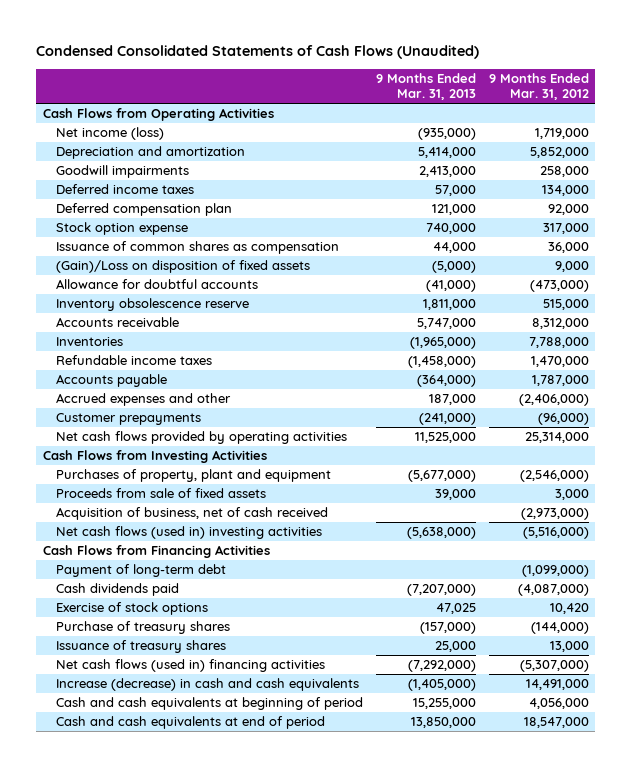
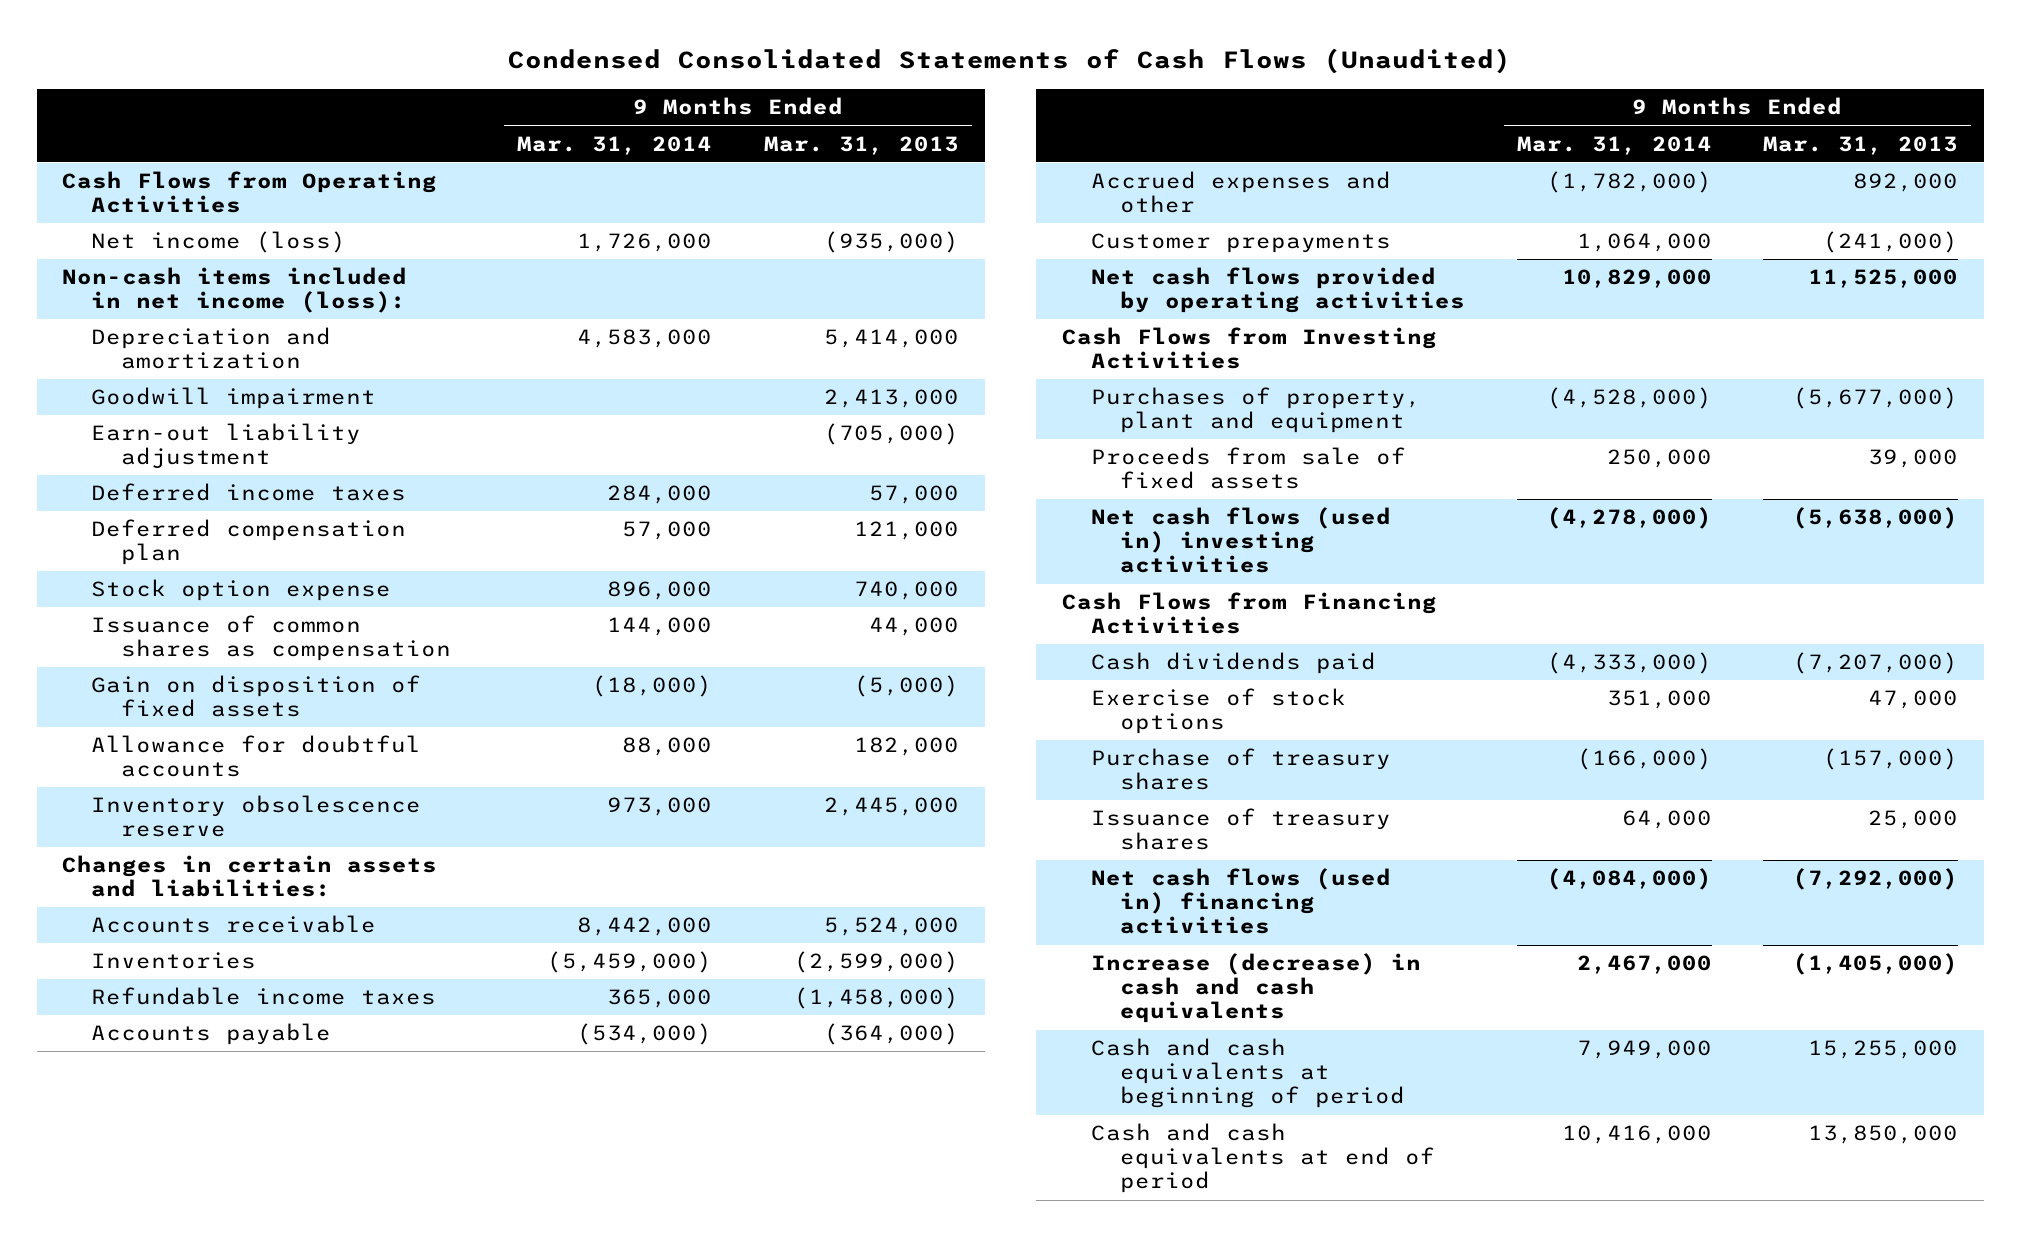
- | 9 Months Ended Mar. 31, 2013 | 9 Months Ended Mar. 31, 2012
+ | 9 Months Ended Mar. 31, 2014 | 9 Months Ended Mar. 31, 2013
+ Non-cash items included in net income (loss):
- Goodwill impairments | 2,413,000 | 258,000
+ Goodwill impairment | | 2,413,000
+ Earn-out liability adjustment | | (705,000)
- (Gain)/Loss on disposition of fixed assets | (5,000) | 9,000
- Allowance for doubtful accounts | (41,000) | (473,000)
- Inventory obsolescence reserve | 1,811,000 | 515,000
- Accounts receivable | 5,747,000 | 8,312,000
- Inventories | (1,965,000) | 7,788,000
+ Gain on disposition of fixed assets | (18,000) | (5,000)
+ Allowance for doubtful accounts | 88,000 | 182,000
+ Inventory obsolescence reserve | 973,000 | 2,445,000
+ Changes in certain assets and liabilities:
+ Accounts receivable | 8,442,000 | 5,524,000
+ Inventories | (5,459,000) | (2,599,000)
- Accrued expenses and other | 187,000 | (2,406,000)
+ Accrued expenses and other | (1,782,000) | 892,000
- Acquisition of business, net of cash received | | (2,973,000)
- Payment of long-term debt | | (1,099,000)
- Exercise of stock options | 47,025 | 10,420
+ Exercise of stock options | 351,000 | 47,000

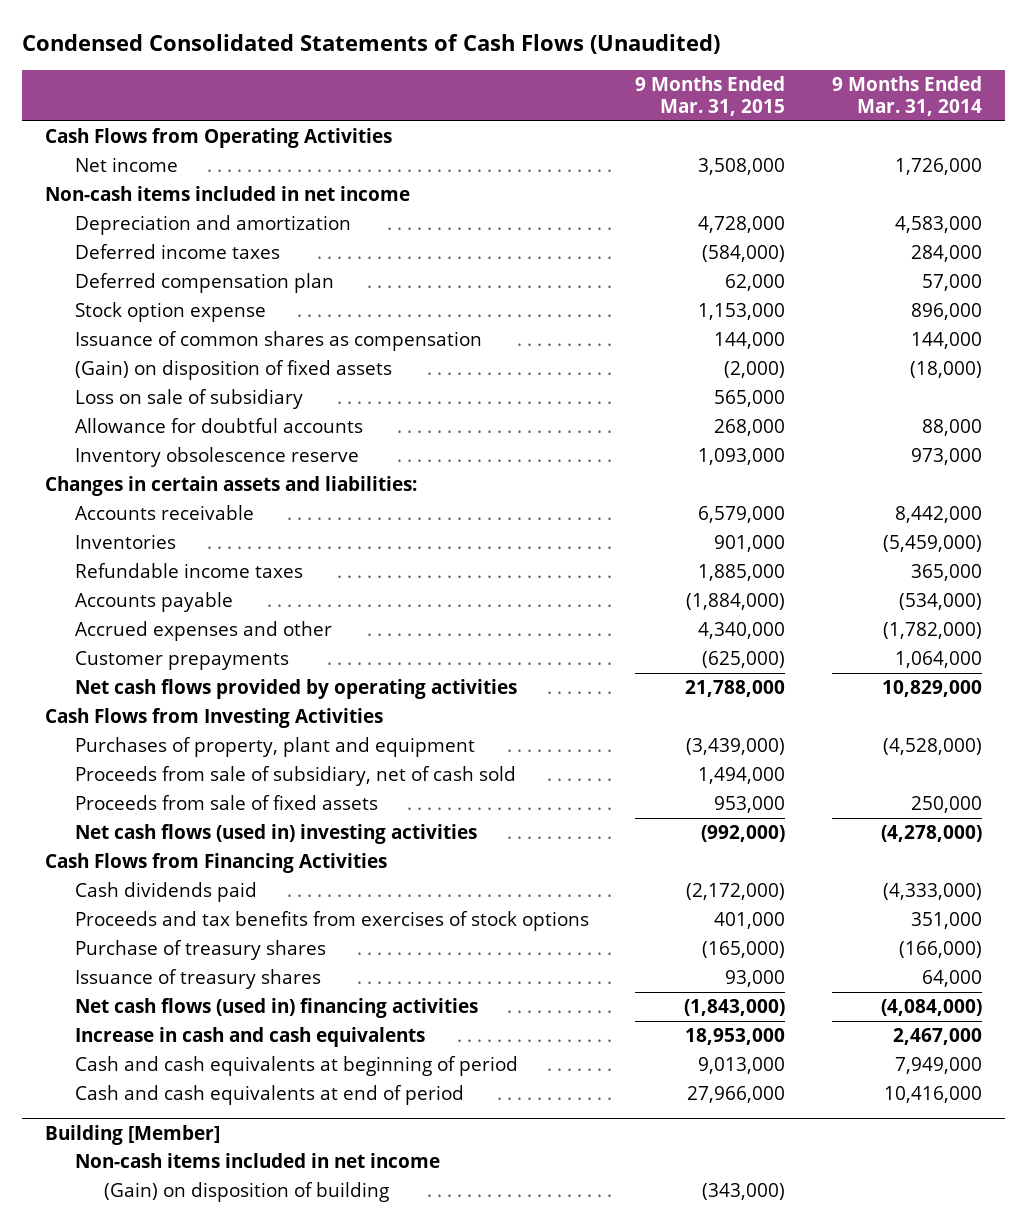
- | 9 Months Ended Mar. 31, 2014 | 9 Months Ended Mar. 31, 2013
+ | 9 Months Ended Mar. 31, 2015 | 9 Months Ended Mar. 31, 2014
- Net income (loss) | 1,726,000 | (935,000)
- Non-cash items included in net income (loss):
+ Net income | 3,508,000 | 1,726,000
+ Non-cash items included in net income
- Goodwill impairment | | 2,413,000
- Earn-out liability adjustment | | (705,000)
- Gain on disposition of fixed assets | (18,000) | (5,000)
+ (Gain) on disposition of fixed assets | (2,000) | (18,000)
+ Loss on sale of subsidiary | 565,000 |
+ Proceeds from sale of subsidiary, net of cash sold | 1,494,000 |
- Exercise of stock options | 351,000 | 47,000
+ Proceeds and tax benefits from exercises of stock options | 401,000 | 351,000
- Increase (decrease) in cash and cash equivalents | 2,467,000 | (1,405,000)
+ Increase in cash and cash equivalents | 18,953,000 | 2,467,000
+ Building [Member]
+ Non-cash items included in net income
+ (Gain) on disposition of building | (343,000) |

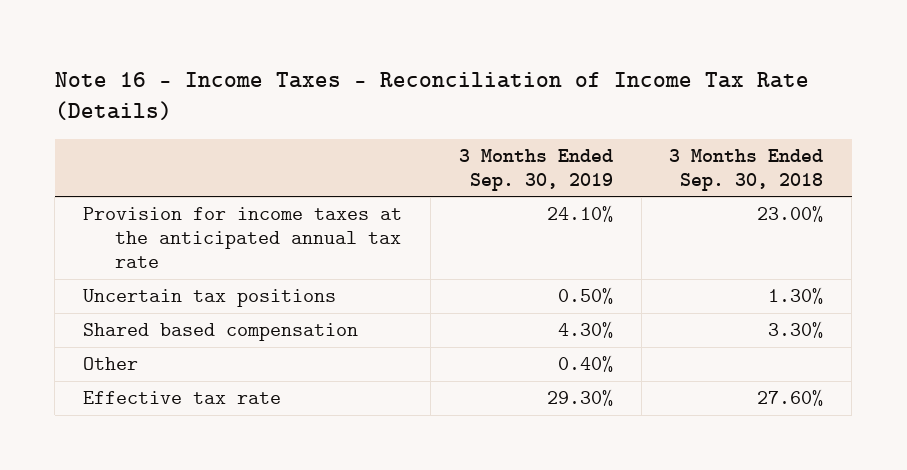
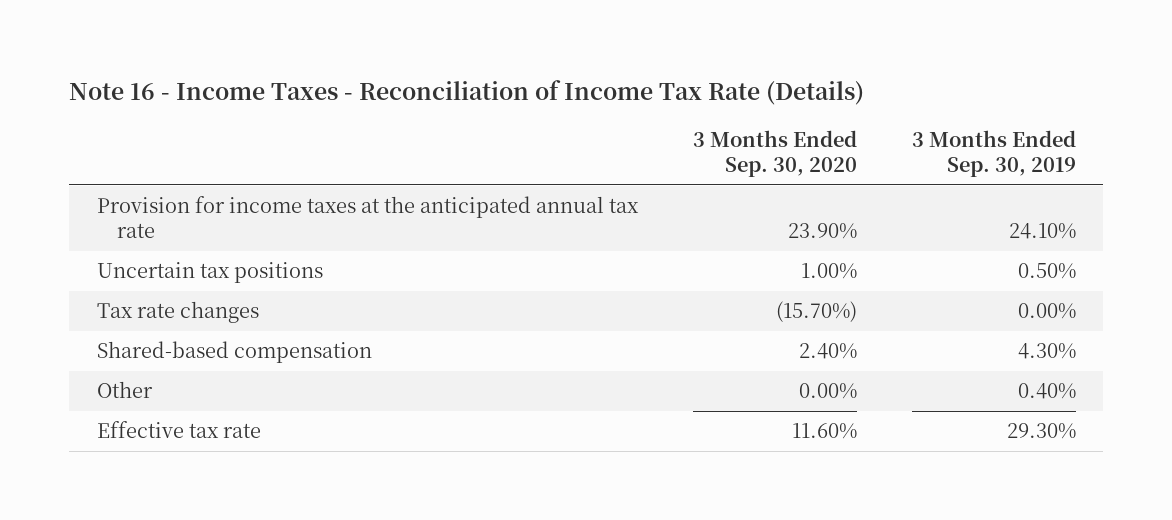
- | 3 Months Ended Sep. 30, 2019 | 3 Months Ended Sep. 30, 2018
+ | 3 Months Ended Sep. 30, 2020 | 3 Months Ended Sep. 30, 2019
- Shared based compensation | 4.30% | 3.30%
+ Tax rate changes | (15.70%) | 0.00%
+ Shared-based compensation | 2.40% | 4.30%

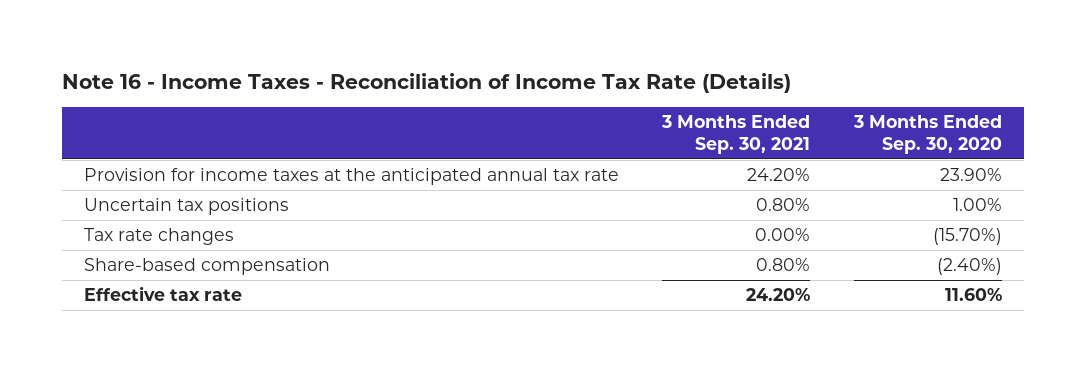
- | 3 Months Ended Sep. 30, 2020 | 3 Months Ended Sep. 30, 2019
+ | 3 Months Ended Sep. 30, 2021 | 3 Months Ended Sep. 30, 2020
- Shared-based compensation | 2.40% | 4.30%
- Other | 0.00% | 0.40%
+ Share-based compensation | 0.80% | (2.40%)

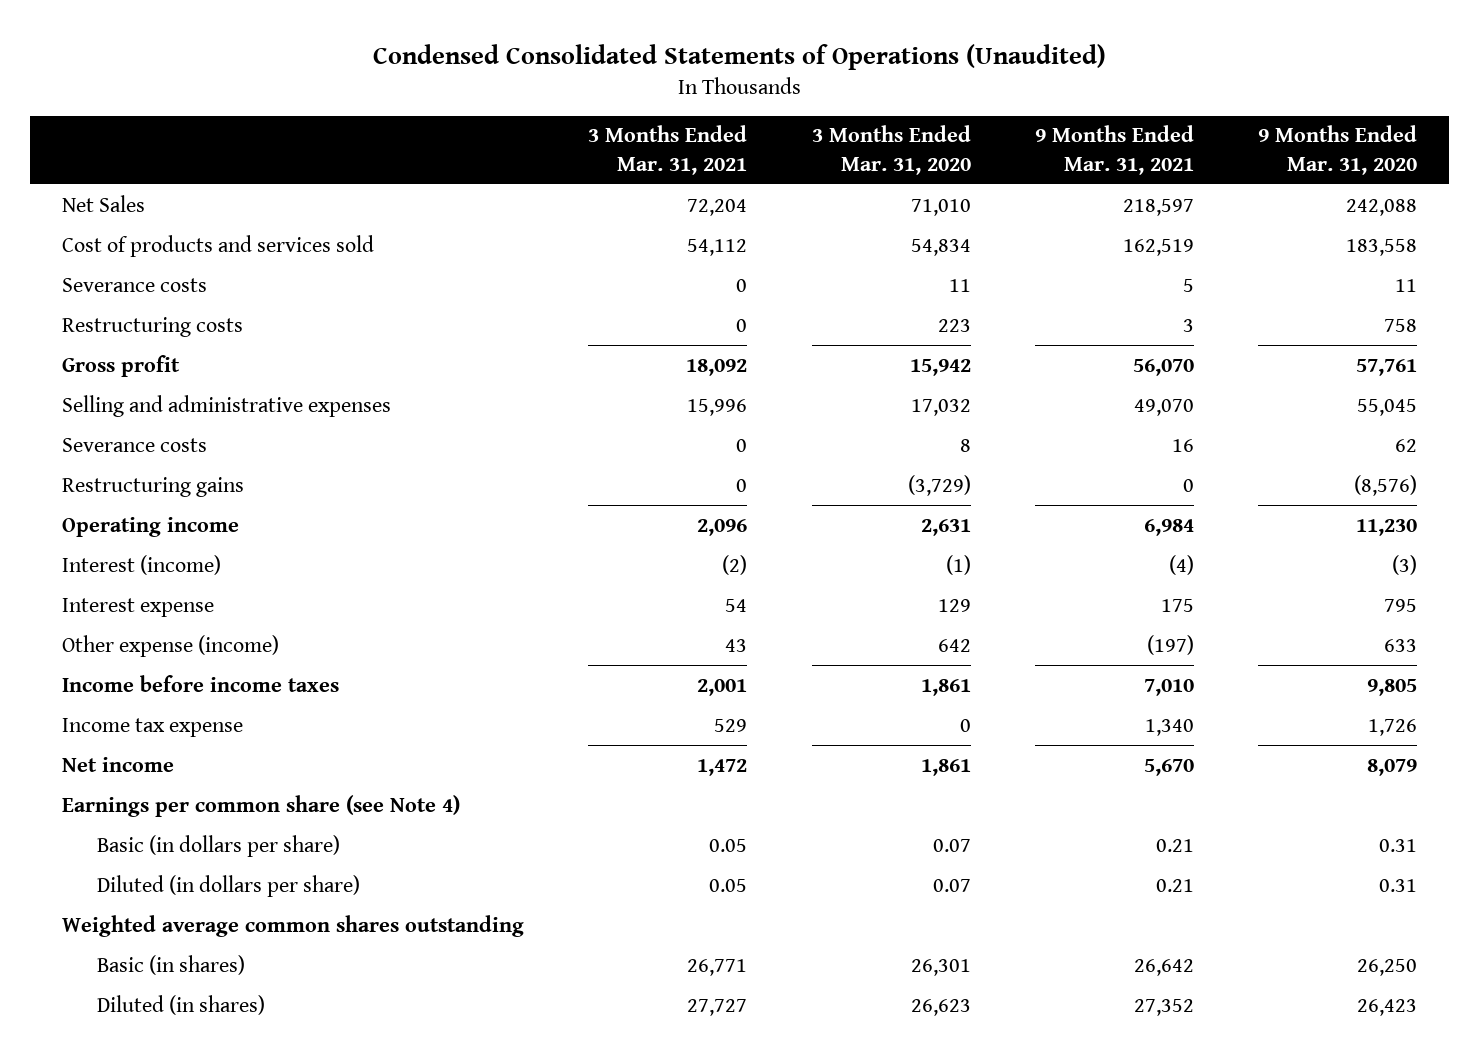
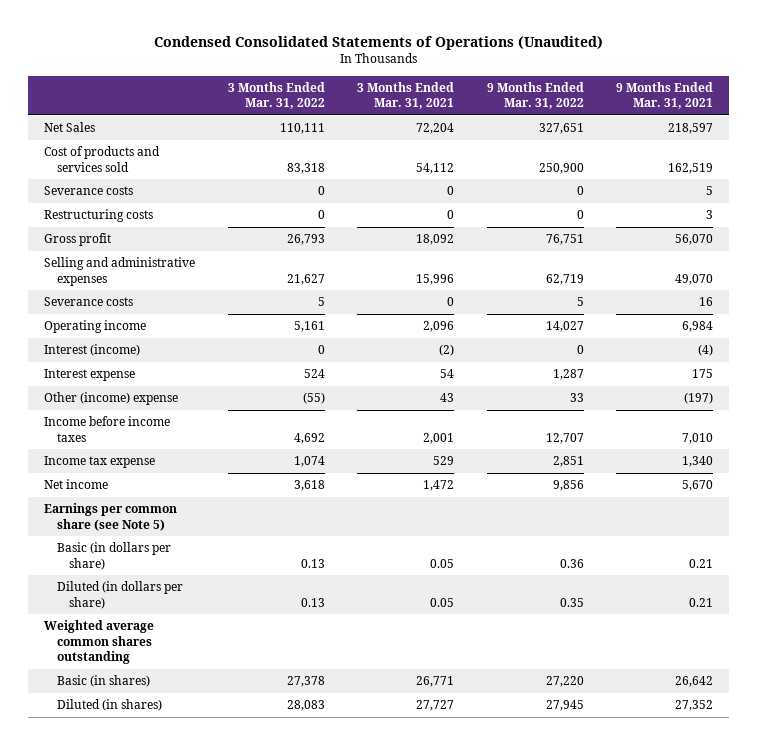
- | 3 Months Ended Mar. 31, 2021 | 3 Months Ended Mar. 31, 2020 | 9 Months Ended Mar. 31, 2021 | 9 Months Ended Mar. 31, 2020
+ | 3 Months Ended Mar. 31, 2022 | 3 Months Ended Mar. 31, 2021 | 9 Months Ended Mar. 31, 2022 | 9 Months Ended Mar. 31, 2021
- Restructuring gains | 0 | (3,729) | 0 | (8,576)
- Other expense (income) | 43 | 642 | (197) | 633
+ Other (income) expense | (55) | 43 | 33 | (197)
- Earnings per common share (see Note 4)
+ Earnings per common share (see Note 5)

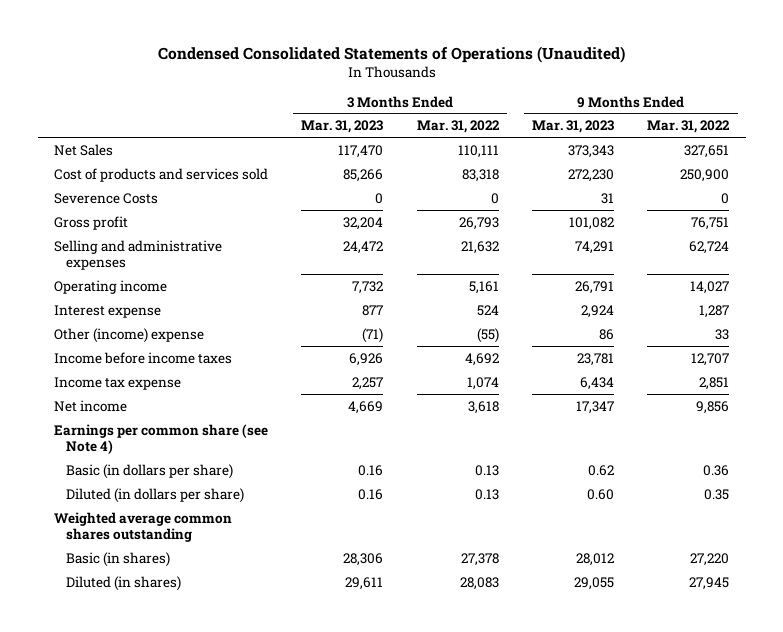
- | 3 Months Ended Mar. 31, 2022 | 3 Months Ended Mar. 31, 2021 | 9 Months Ended Mar. 31, 2022 | 9 Months Ended Mar. 31, 2021
+ | 3 Months Ended Mar. 31, 2023 | 3 Months Ended Mar. 31, 2022 | 9 Months Ended Mar. 31, 2023 | 9 Months Ended Mar. 31, 2022
- Severance costs | 0 | 0 | 0 | 5
- Restructuring costs | 0 | 0 | 0 | 3
+ Severence Costs | 0 | 0 | 31 | 0
- Selling and administrative expenses | 21,627 | 15,996 | 62,719 | 49,070
- Severance costs | 5 | 0 | 5 | 16
+ Selling and administrative expenses | 24,472 | 21,632 | 74,291 | 62,724
- Interest (income) | 0 | (2) | 0 | (4)
- Earnings per common share (see Note 5)
+ Earnings per common share (see Note 4)

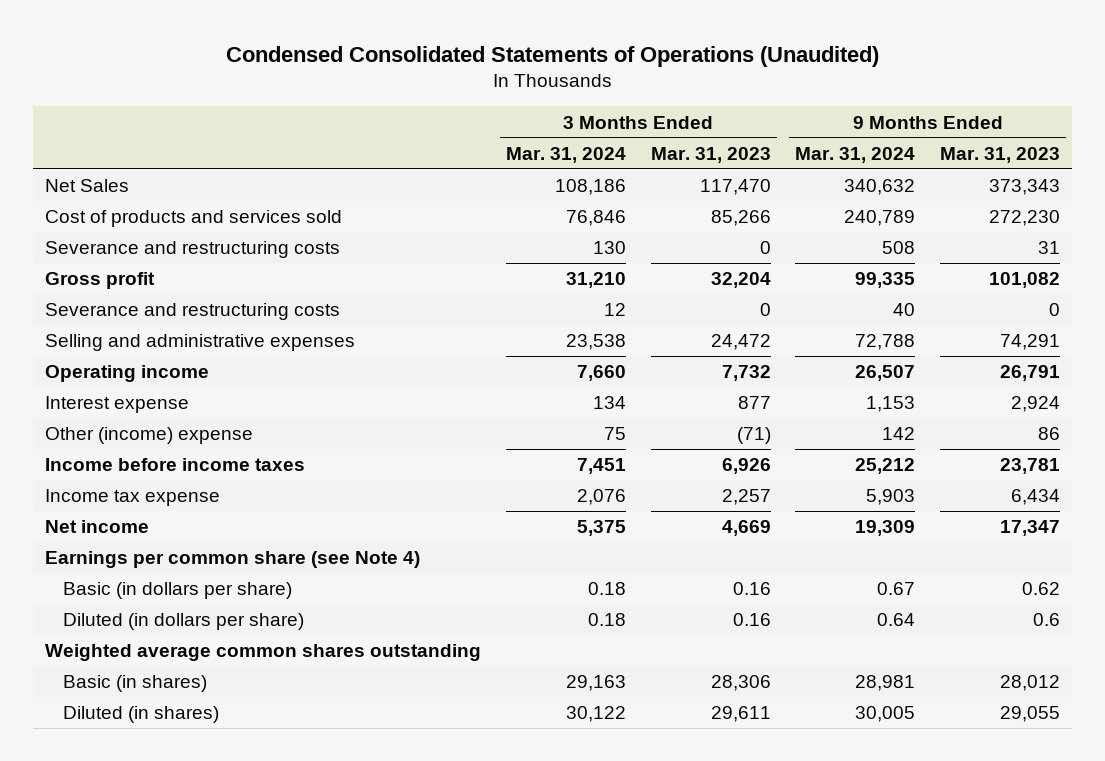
- | 3 Months Ended Mar. 31, 2023 | 3 Months Ended Mar. 31, 2022 | 9 Months Ended Mar. 31, 2023 | 9 Months Ended Mar. 31, 2022
+ | 3 Months Ended Mar. 31, 2024 | 3 Months Ended Mar. 31, 2023 | 9 Months Ended Mar. 31, 2024 | 9 Months Ended Mar. 31, 2023
- Severence Costs | 0 | 0 | 31 | 0
+ Severance and restructuring costs | 130 | 0 | 508 | 31
+ Severance and restructuring costs | 12 | 0 | 40 | 0
- Diluted (in dollars per share) | 0.16 | 0.13 | 0.60 | 0.35
+ Diluted (in dollars per share) | 0.18 | 0.16 | 0.64 | 0.6

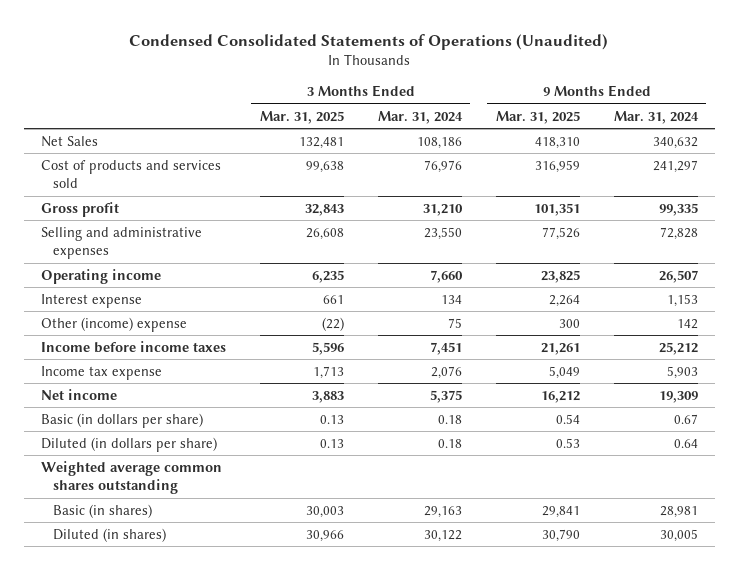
- | 3 Months Ended Mar. 31, 2024 | 3 Months Ended Mar. 31, 2023 | 9 Months Ended Mar. 31, 2024 | 9 Months Ended Mar. 31, 2023
+ | 3 Months Ended Mar. 31, 2025 | 3 Months Ended Mar. 31, 2024 | 9 Months Ended Mar. 31, 2025 | 9 Months Ended Mar. 31, 2024
- Cost of products and services sold | 76,846 | 85,266 | 240,789 | 272,230
- Severance and restructuring costs | 130 | 0 | 508 | 31
+ Cost of products and services sold | 99,638 | 76,976 | 316,959 | 241,297
- Severance and restructuring costs | 12 | 0 | 40 | 0
- Selling and administrative expenses | 23,538 | 24,472 | 72,788 | 74,291
+ Selling and administrative expenses | 26,608 | 23,550 | 77,526 | 72,828
- Earnings per common share (see Note 4)

